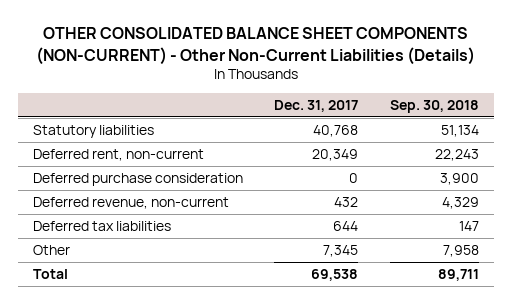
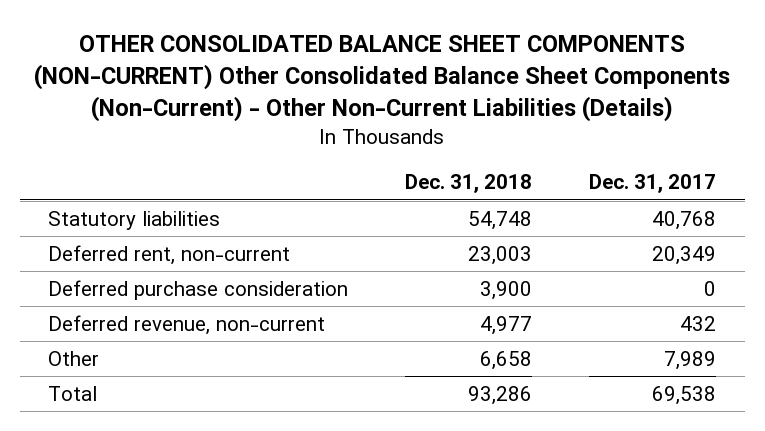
- OTHER CONSOLIDATED BALANCE SHEET COMPONENTS (NON-CURRENT) - Other Non-Current Liabilities (Details)
+ OTHER CONSOLIDATED BALANCE SHEET COMPONENTS (NON-CURRENT) Other Consolidated Balance Sheet Components (Non-Current) - Other Non-Current Liabilities (Details)
- | Dec. 31, 2017 | Sep. 30, 2018
+ | Dec. 31, 2018 | Dec. 31, 2017
- Deferred tax liabilities | 644 | 147
- Other | 7,345 | 7,958
+ Other | 6,658 | 7,989

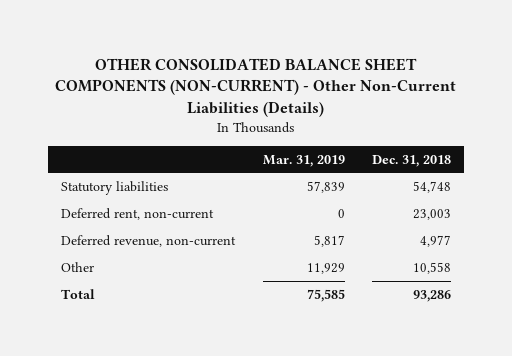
- OTHER CONSOLIDATED BALANCE SHEET COMPONENTS (NON-CURRENT) Other Consolidated Balance Sheet Components (Non-Current) - Other Non-Current Liabilities (Details)
+ OTHER CONSOLIDATED BALANCE SHEET COMPONENTS (NON-CURRENT) - Other Non-Current Liabilities (Details)
- | Dec. 31, 2018 | Dec. 31, 2017
+ | Mar. 31, 2019 | Dec. 31, 2018
- Deferred purchase consideration | 3,900 | 0
- Other | 6,658 | 7,989
+ Other | 11,929 | 10,558

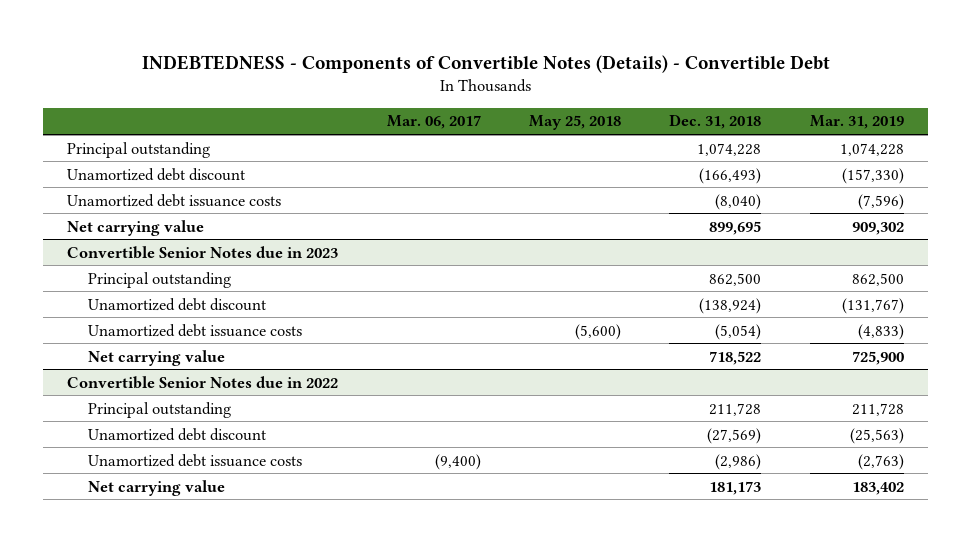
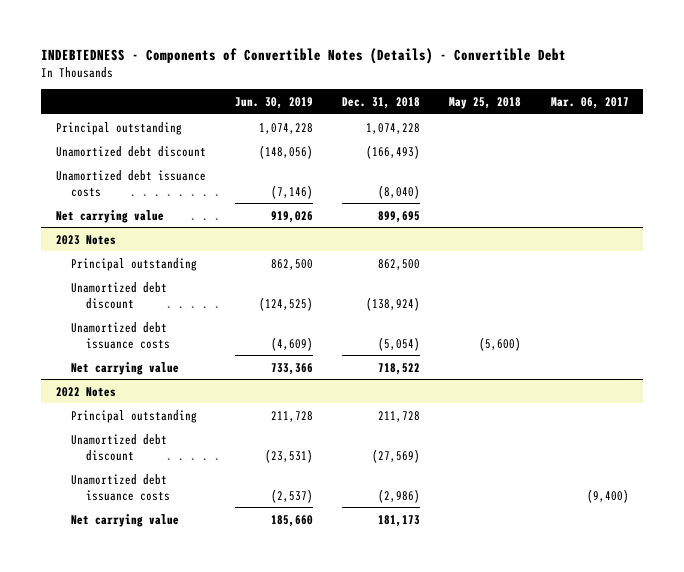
- | Mar. 06, 2017 | May 25, 2018 | Dec. 31, 2018 | Mar. 31, 2019
+ | Jun. 30, 2019 | Dec. 31, 2018 | May 25, 2018 | Mar. 06, 2017
- Convertible Senior Notes due in 2023
+ 2023 Notes
- Convertible Senior Notes due in 2022
+ 2022 Notes

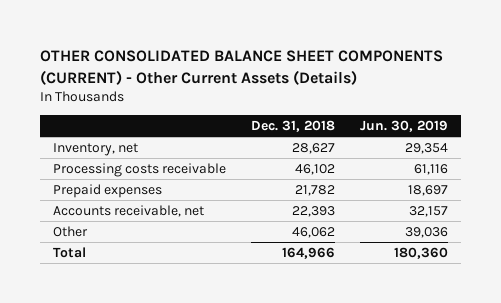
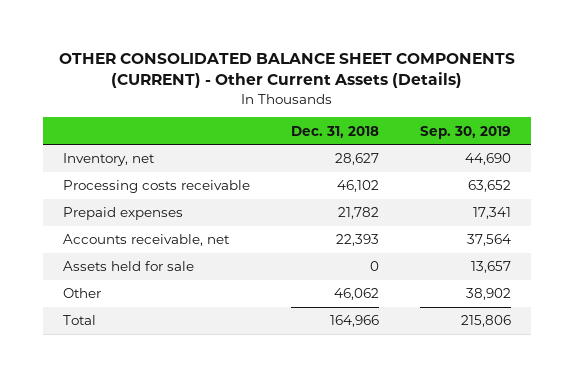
- | Dec. 31, 2018 | Jun. 30, 2019
+ | Dec. 31, 2018 | Sep. 30, 2019
+ Assets held for sale | 0 | 13,657

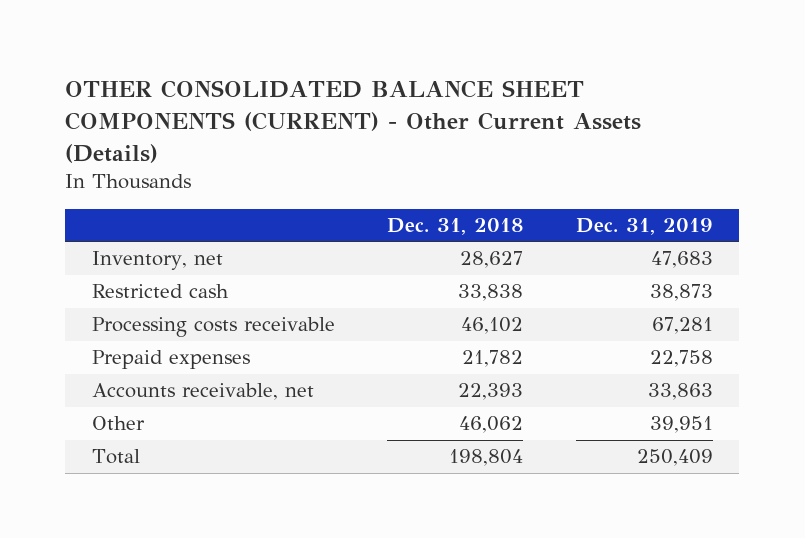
- | Dec. 31, 2018 | Sep. 30, 2019
+ | Dec. 31, 2018 | Dec. 31, 2019
+ Restricted cash | 33,838 | 38,873
- Assets held for sale | 0 | 13,657
- Total | 164,966 | 215,806
+ Total | 198,804 | 250,409

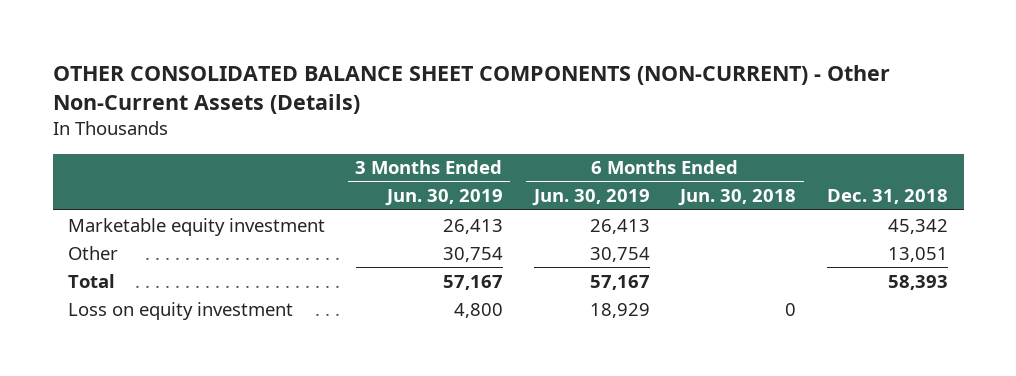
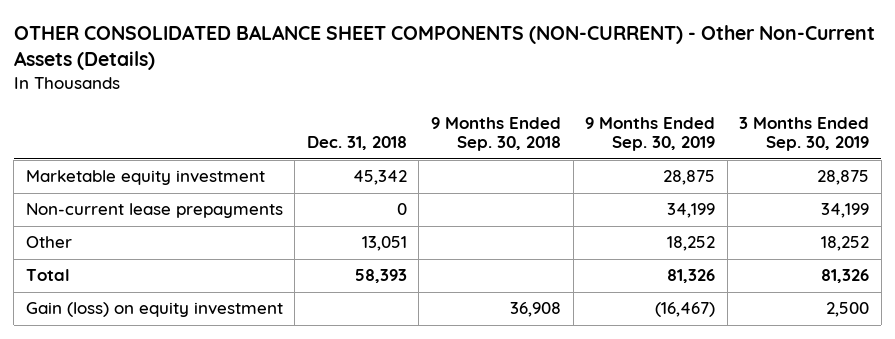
- | 3 Months Ended Jun. 30, 2019 | 6 Months Ended Jun. 30, 2019 | 6 Months Ended Jun. 30, 2018 | Dec. 31, 2018
+ | Dec. 31, 2018 | 9 Months Ended Sep. 30, 2018 | 9 Months Ended Sep. 30, 2019 | 3 Months Ended Sep. 30, 2019
+ Non-current lease prepayments | 0 | | 34,199 | 34,199
- Loss on equity investment | 4,800 | 18,929 | 0 |
+ Gain (loss) on equity investment | | 36,908 | (16,467) | 2,500

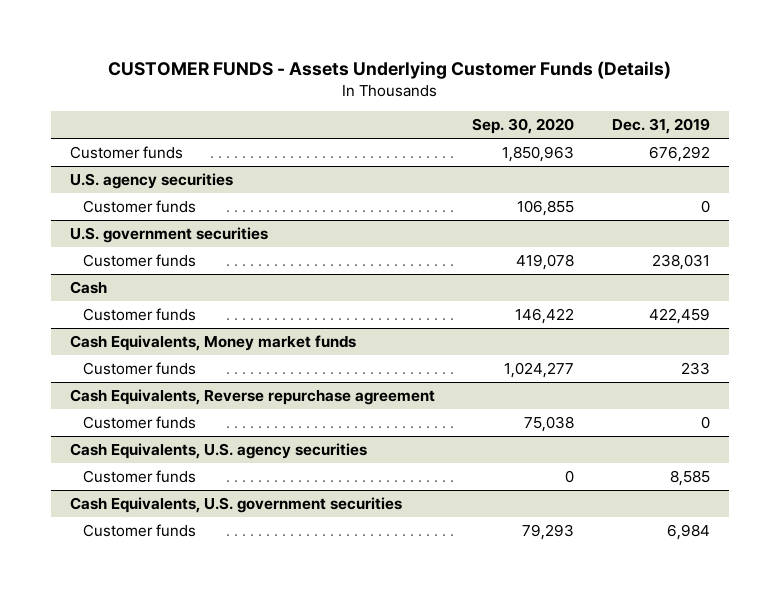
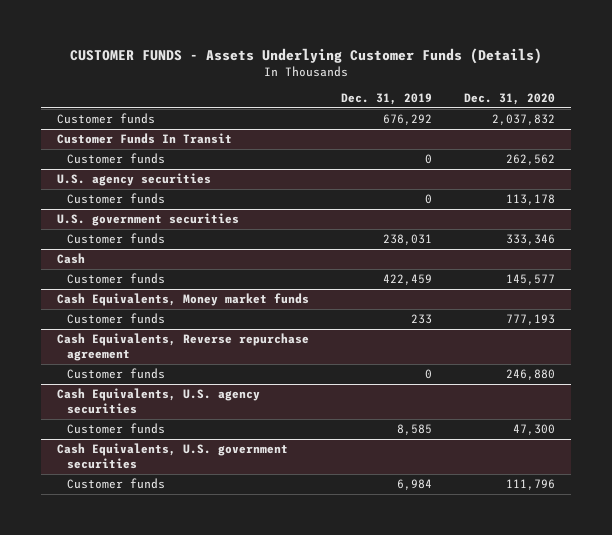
- | Sep. 30, 2020 | Dec. 31, 2019
+ | Dec. 31, 2019 | Dec. 31, 2020
+ Customer Funds In Transit
+ Customer funds | 0 | 262,562

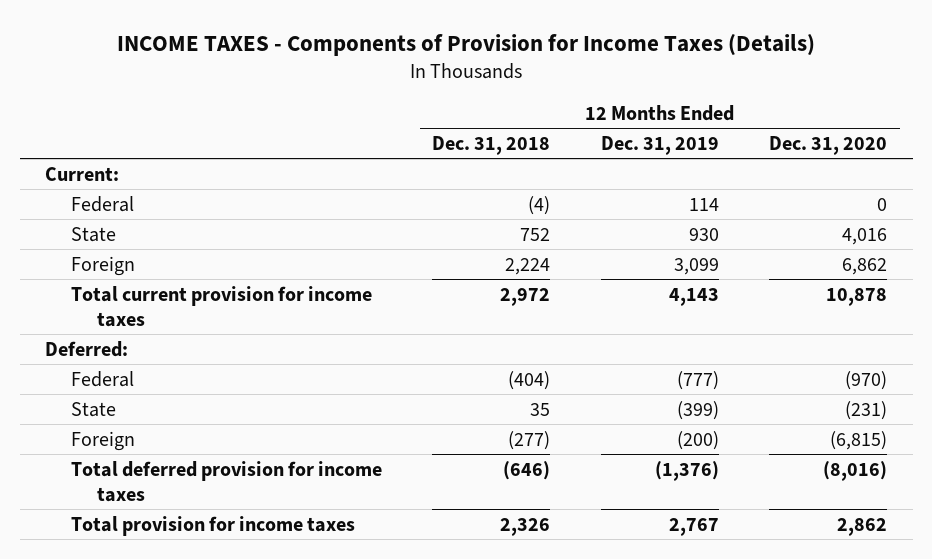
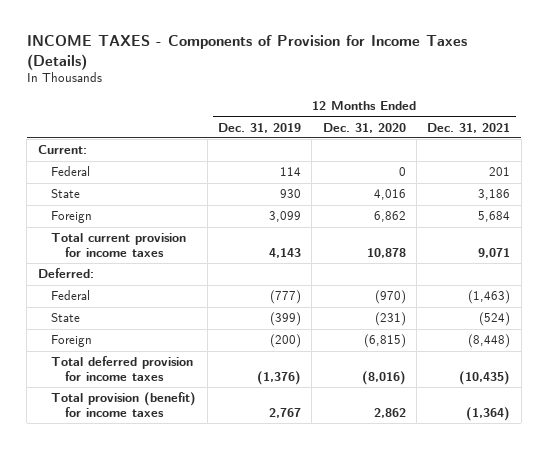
- | 12 Months Ended Dec. 31, 2018 | 12 Months Ended Dec. 31, 2019 | 12 Months Ended Dec. 31, 2020
+ | 12 Months Ended Dec. 31, 2019 | 12 Months Ended Dec. 31, 2020 | 12 Months Ended Dec. 31, 2021
- Total provision for income taxes | 2,326 | 2,767 | 2,862
+ Total provision (benefit) for income taxes | 2,767 | 2,862 | (1,364)

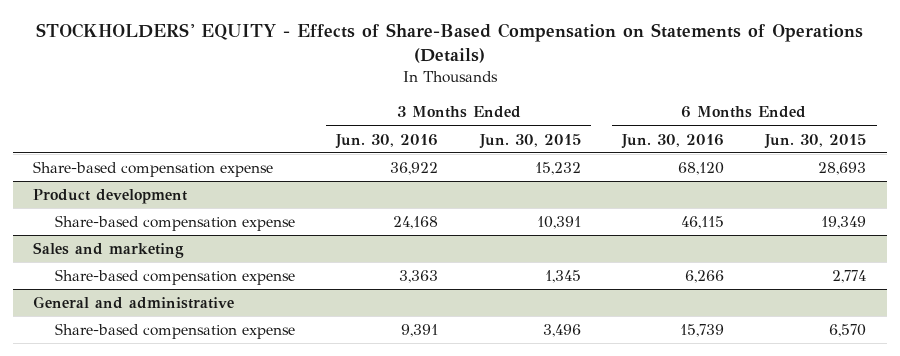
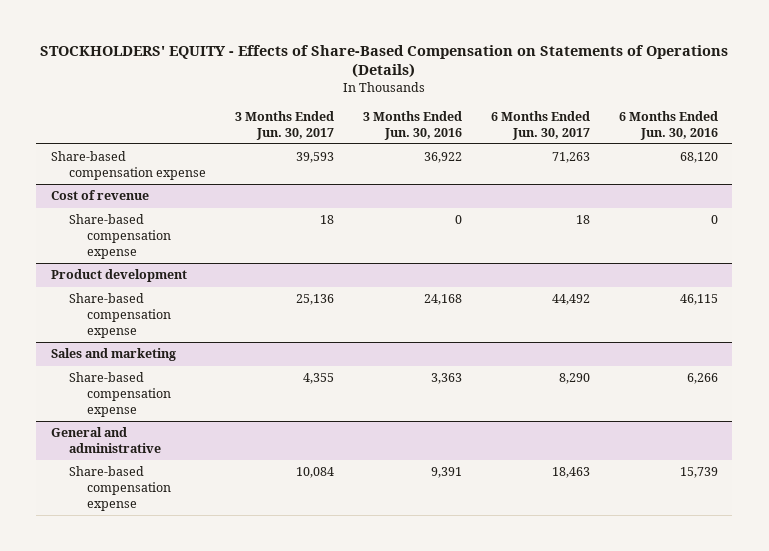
- | 3 Months Ended Jun. 30, 2016 | 3 Months Ended Jun. 30, 2015 | 6 Months Ended Jun. 30, 2016 | 6 Months Ended Jun. 30, 2015
+ | 3 Months Ended Jun. 30, 2017 | 3 Months Ended Jun. 30, 2016 | 6 Months Ended Jun. 30, 2017 | 6 Months Ended Jun. 30, 2016
+ Cost of revenue
+ Share-based compensation expense | 18 | 0 | 18 | 0

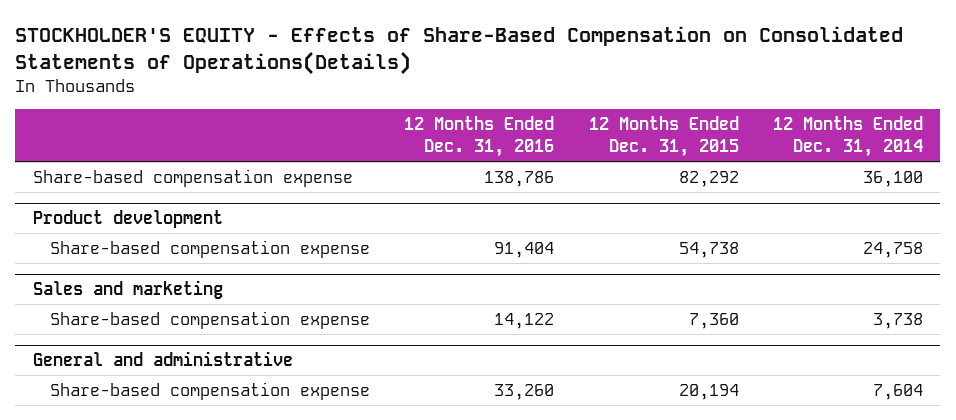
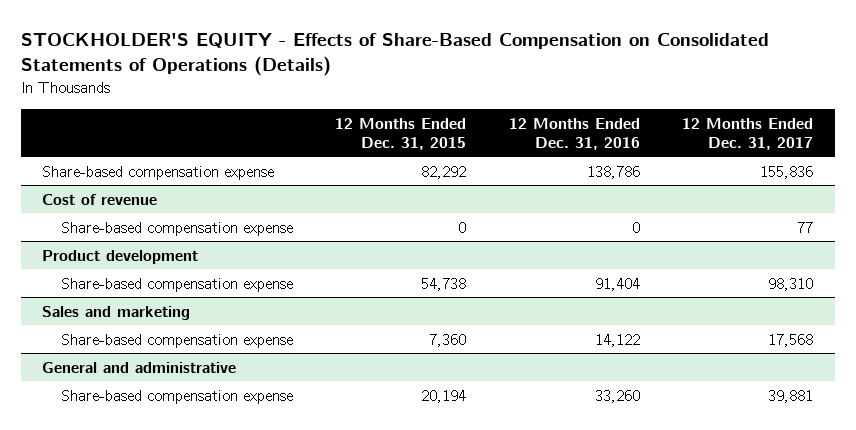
- STOCKHOLDER'S EQUITY - Effects of Share-Based Compensation on Consolidated Statements of Operations(Details)
+ STOCKHOLDER'S EQUITY - Effects of Share-Based Compensation on Consolidated Statements of Operations (Details)
- | 12 Months Ended Dec. 31, 2016 | 12 Months Ended Dec. 31, 2015 | 12 Months Ended Dec. 31, 2014
+ | 12 Months Ended Dec. 31, 2015 | 12 Months Ended Dec. 31, 2016 | 12 Months Ended Dec. 31, 2017
+ Cost of revenue
+ Share-based compensation expense | 0 | 0 | 77

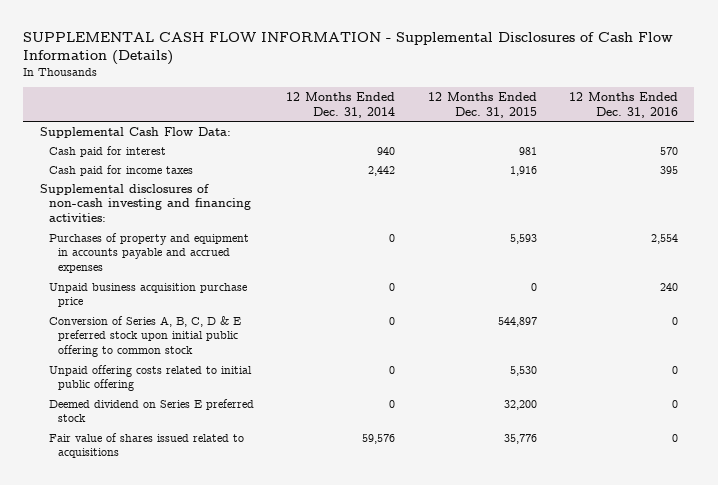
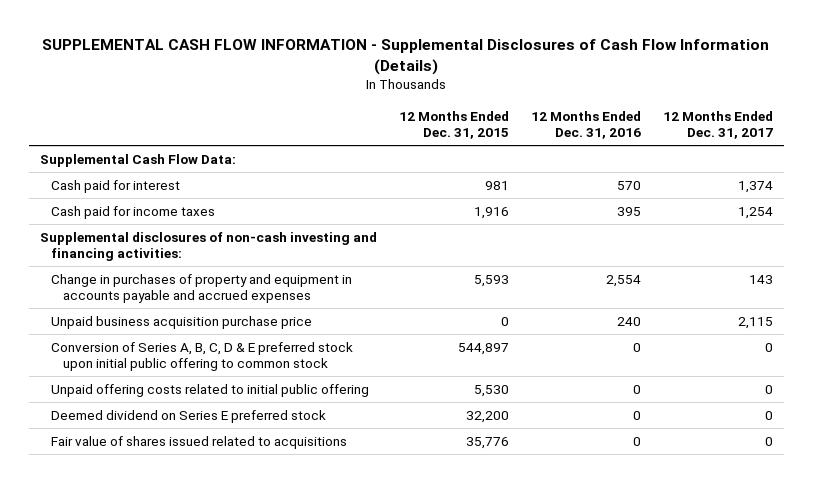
- | 12 Months Ended Dec. 31, 2014 | 12 Months Ended Dec. 31, 2015 | 12 Months Ended Dec. 31, 2016
+ | 12 Months Ended Dec. 31, 2015 | 12 Months Ended Dec. 31, 2016 | 12 Months Ended Dec. 31, 2017
- Purchases of property and equipment in accounts payable and accrued expenses | 0 | 5,593 | 2,554
+ Change in purchases of property and equipment in accounts payable and accrued expenses | 5,593 | 2,554 | 143

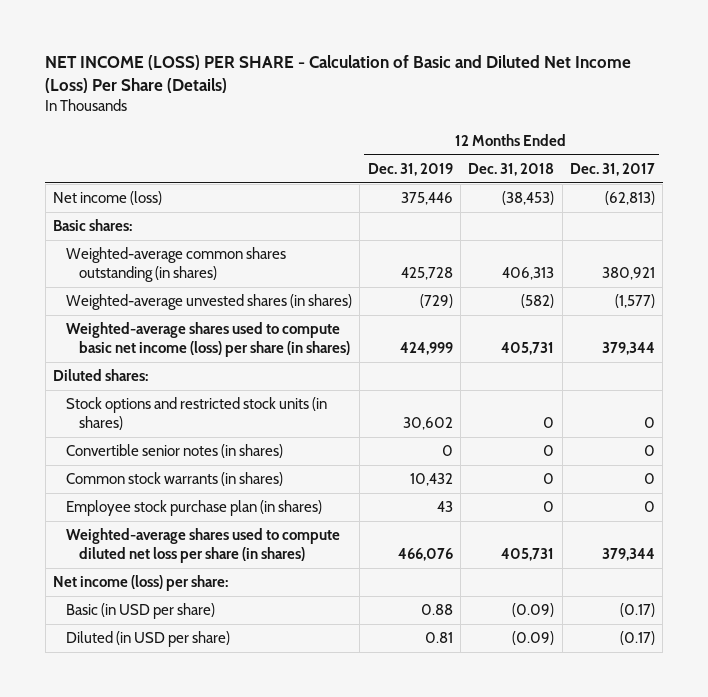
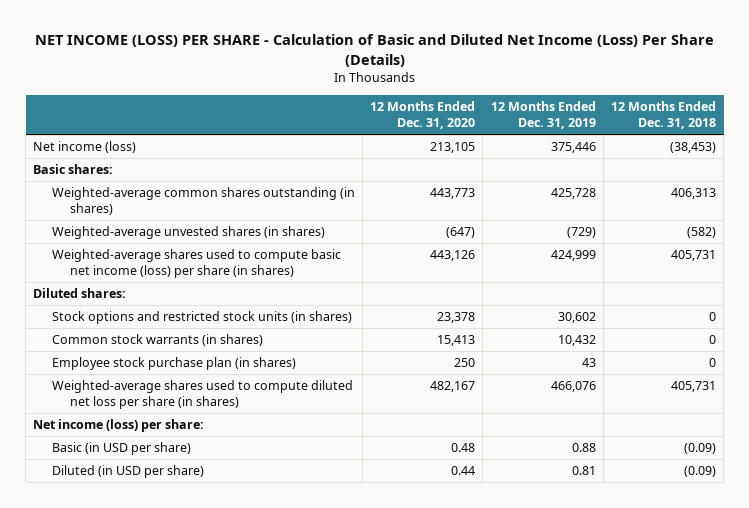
- | 12 Months Ended Dec. 31, 2019 | 12 Months Ended Dec. 31, 2018 | 12 Months Ended Dec. 31, 2017
+ | 12 Months Ended Dec. 31, 2020 | 12 Months Ended Dec. 31, 2019 | 12 Months Ended Dec. 31, 2018
- Convertible senior notes (in shares) | 0 | 0 | 0

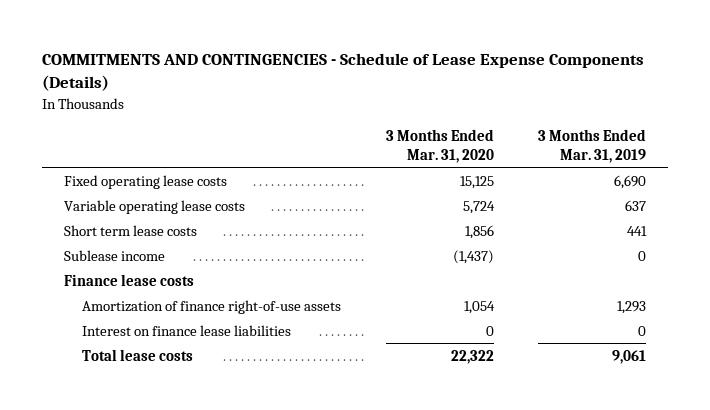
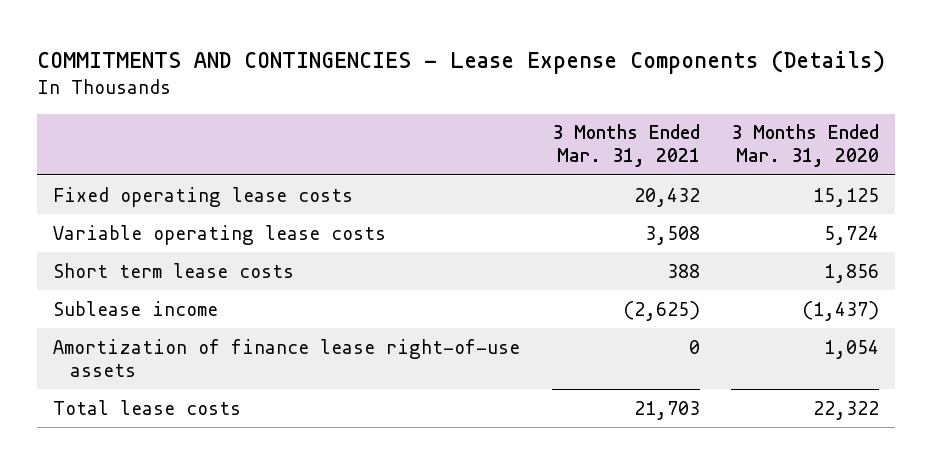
- COMMITMENTS AND CONTINGENCIES - Schedule of Lease Expense Components (Details)
+ COMMITMENTS AND CONTINGENCIES - Lease Expense Components (Details)
- | 3 Months Ended Mar. 31, 2020 | 3 Months Ended Mar. 31, 2019
+ | 3 Months Ended Mar. 31, 2021 | 3 Months Ended Mar. 31, 2020
- Finance lease costs
- Amortization of finance right-of-use assets | 1,054 | 1,293
- Interest on finance lease liabilities | 0 | 0
+ Amortization of finance lease right-of-use assets | 0 | 1,054

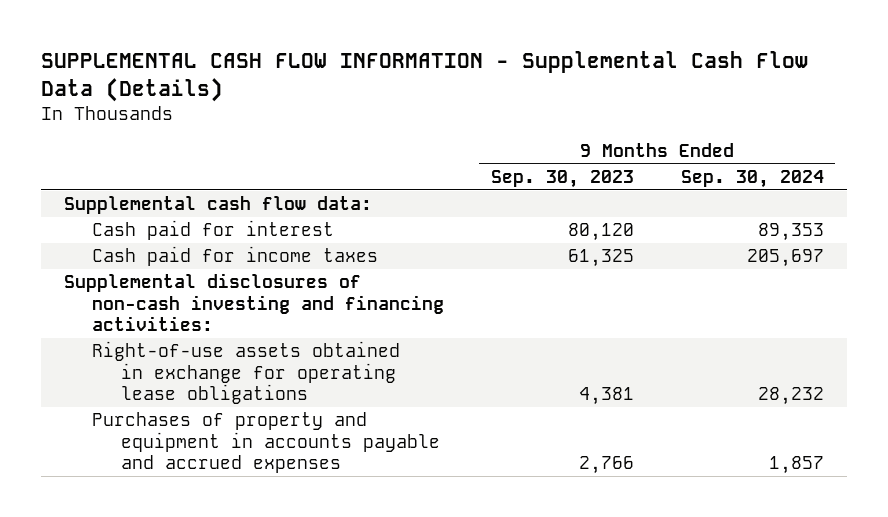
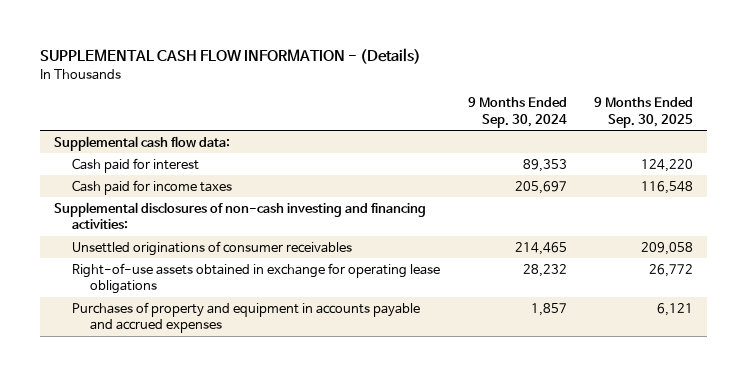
- SUPPLEMENTAL CASH FLOW INFORMATION - Supplemental Cash Flow Data (Details)
+ SUPPLEMENTAL CASH FLOW INFORMATION - (Details)
- | 9 Months Ended Sep. 30, 2023 | 9 Months Ended Sep. 30, 2024
+ | 9 Months Ended Sep. 30, 2024 | 9 Months Ended Sep. 30, 2025
+ Unsettled originations of consumer receivables | 214,465 | 209,058

